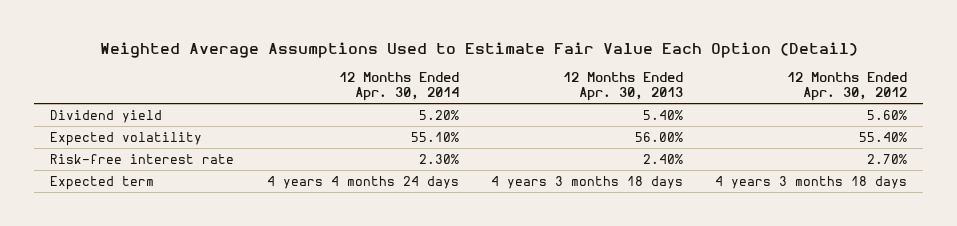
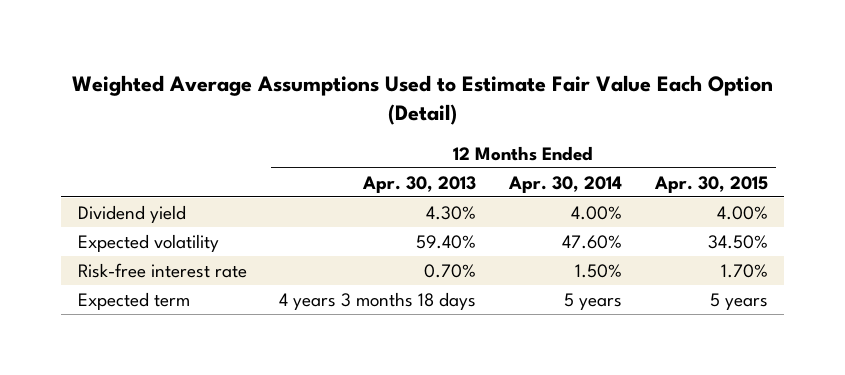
- | 12 Months Ended Apr. 30, 2014 | 12 Months Ended Apr. 30, 2013 | 12 Months Ended Apr. 30, 2012
+ | 12 Months Ended Apr. 30, 2013 | 12 Months Ended Apr. 30, 2014 | 12 Months Ended Apr. 30, 2015
- Dividend yield | 5.20% | 5.40% | 5.60%
- Expected volatility | 55.10% | 56.00% | 55.40%
- Risk-free interest rate | 2.30% | 2.40% | 2.70%
- Expected term | 4 years 4 months 24 days | 4 years 3 months 18 days | 4 years 3 months 18 days
+ Dividend yield | 4.30% | 4.00% | 4.00%
+ Expected volatility | 59.40% | 47.60% | 34.50%
+ Risk-free interest rate | 0.70% | 1.50% | 1.70%
+ Expected term | 4 years 3 months 18 days | 5 years | 5 years

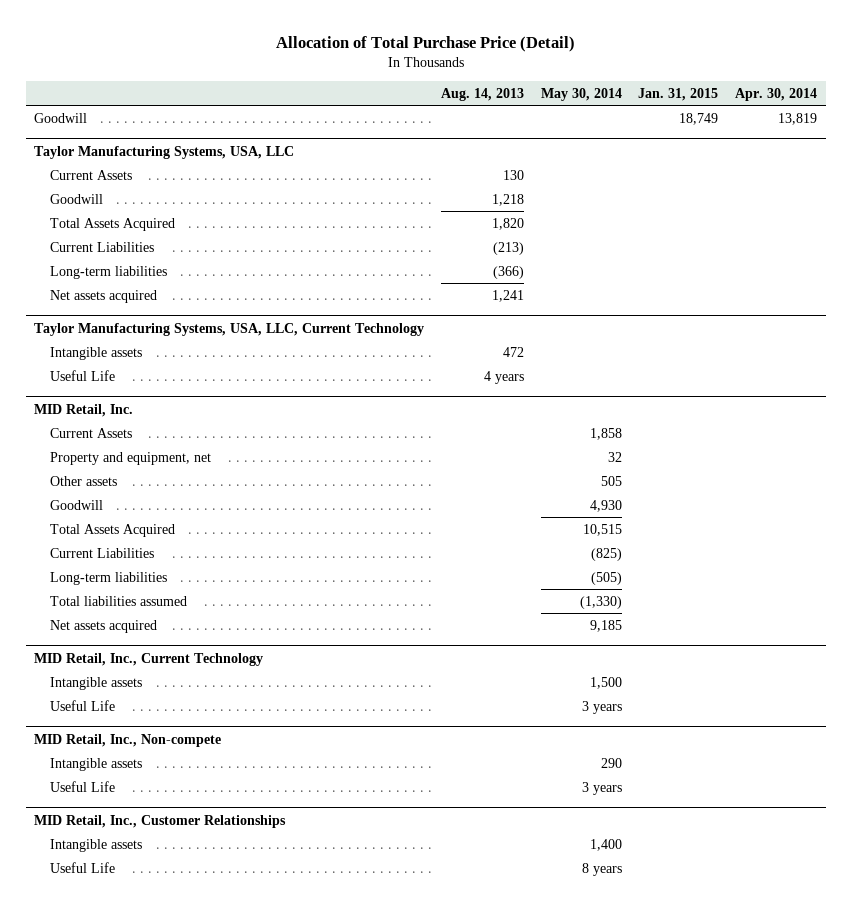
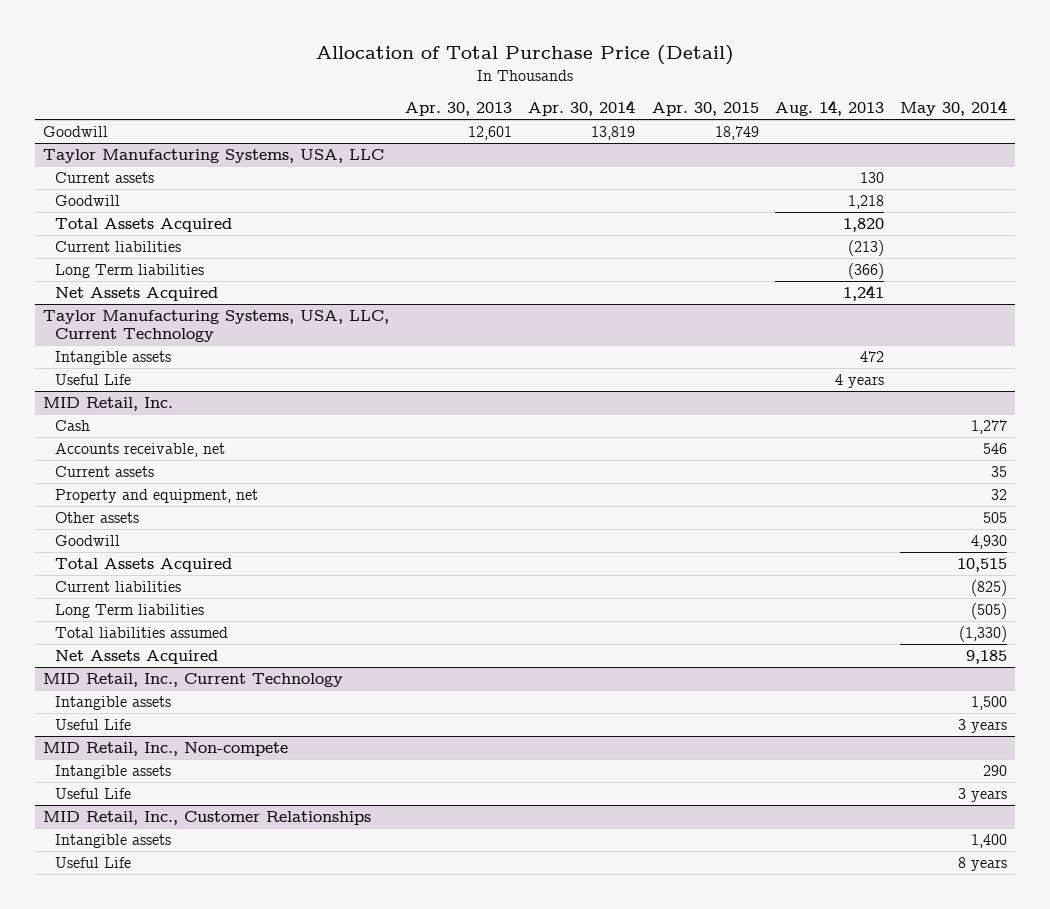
- | Aug. 14, 2013 | May 30, 2014 | Jan. 31, 2015 | Apr. 30, 2014
+ | Apr. 30, 2013 | Apr. 30, 2014 | Apr. 30, 2015 | Aug. 14, 2013 | May 30, 2014
@ Taylor Manufacturing Systems, USA, LLC
- Current Assets | 130 | | |
+ Current assets | | | | 130 |
- Current Liabilities | (213) | | |
- Long-term liabilities | (366) | | |
- Net assets acquired | 1,241 | | |
+ Current liabilities | | | | (213) |
+ Long Term liabilities | | | | (366) |
+ Net Assets Acquired | | | | 1,241 |
@ MID Retail, Inc.
- Current Assets | | 1,858 | |
+ Cash | | | | | 1,277
+ Accounts receivable, net | | | | | 546
+ Current assets | | | | | 35
- Current Liabilities | | (825) | |
- Long-term liabilities | | (505) | |
+ Current liabilities | | | | | (825)
+ Long Term liabilities | | | | | (505)
- Net assets acquired | | 9,185 | |
+ Net Assets Acquired | | | | | 9,185

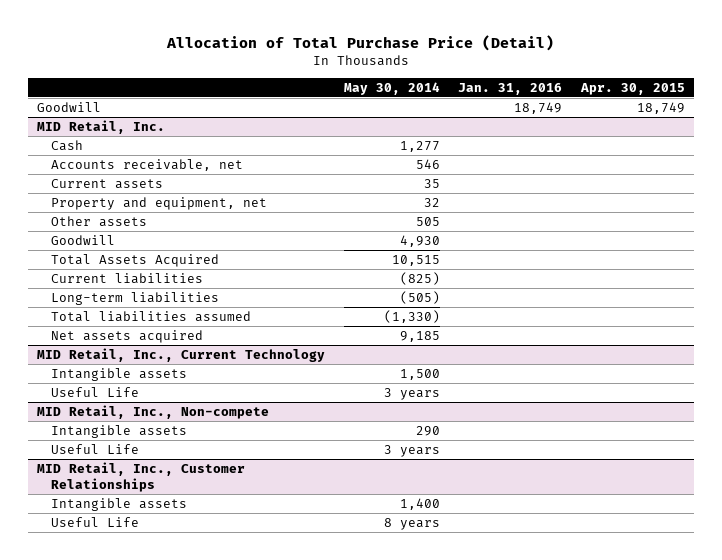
- | Apr. 30, 2013 | Apr. 30, 2014 | Apr. 30, 2015 | Aug. 14, 2013 | May 30, 2014
+ | May 30, 2014 | Jan. 31, 2016 | Apr. 30, 2015
- Taylor Manufacturing Systems, USA, LLC
- Current assets | | | | 130 |
- Goodwill | | | | 1,218 |
- Total Assets Acquired | | | | 1,820 |
- Current liabilities | | | | (213) |
- Long Term liabilities | | | | (366) |
- Net Assets Acquired | | | | 1,241 |
- Taylor Manufacturing Systems, USA, LLC, Current Technology
- Intangible assets | | | | 472 |
- Useful Life | | | | 4 years |
@ MID Retail, Inc.
- Long Term liabilities | | | | | (505)
+ Long-term liabilities | (505) | |
- Net Assets Acquired | | | | | 9,185
+ Net assets acquired | 9,185 | |

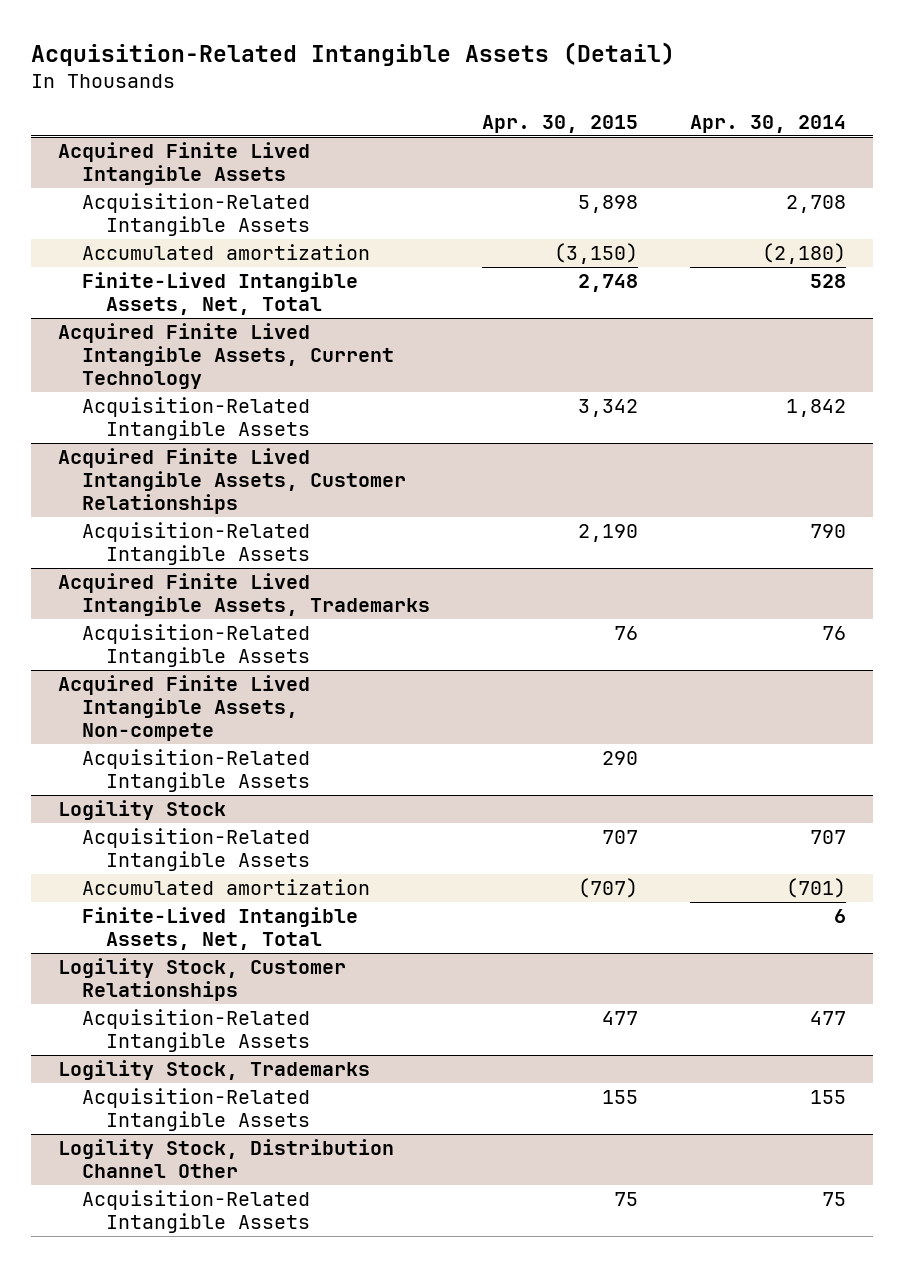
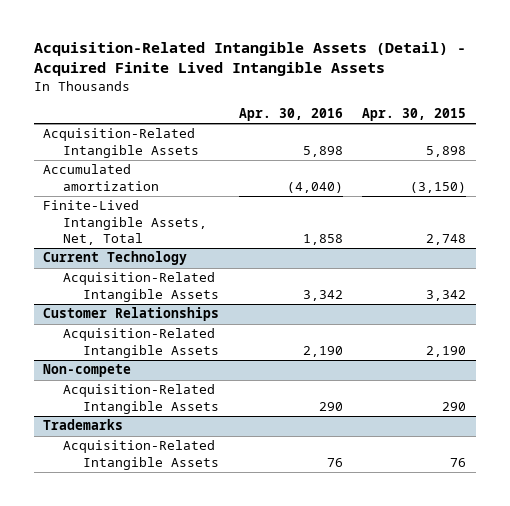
- Acquisition-Related Intangible Assets (Detail)
+ Acquisition-Related Intangible Assets (Detail) - Acquired Finite Lived Intangible Assets
- | Apr. 30, 2015 | Apr. 30, 2014
+ | Apr. 30, 2016 | Apr. 30, 2015
- Acquired Finite Lived Intangible Assets
- Acquired Finite Lived Intangible Assets, Current Technology
+ Current Technology
- Acquired Finite Lived Intangible Assets, Customer Relationships
+ Customer Relationships
- Acquired Finite Lived Intangible Assets, Trademarks
- Acquisition-Related Intangible Assets | 76 | 76
- Acquired Finite Lived Intangible Assets, Non-compete
+ Non-compete
- Logility Stock
- Acquisition-Related Intangible Assets | 707 | 707
- Accumulated amortization | (707) | (701)
- Finite-Lived Intangible Assets, Net, Total | | 6
- Logility Stock, Customer Relationships
- Acquisition-Related Intangible Assets | 477 | 477
- Logility Stock, Trademarks
- Acquisition-Related Intangible Assets | 155 | 155
- Logility Stock, Distribution Channel Other
- Acquisition-Related Intangible Assets | 75 | 75
+ Trademarks
+ Acquisition-Related Intangible Assets | 76 | 76

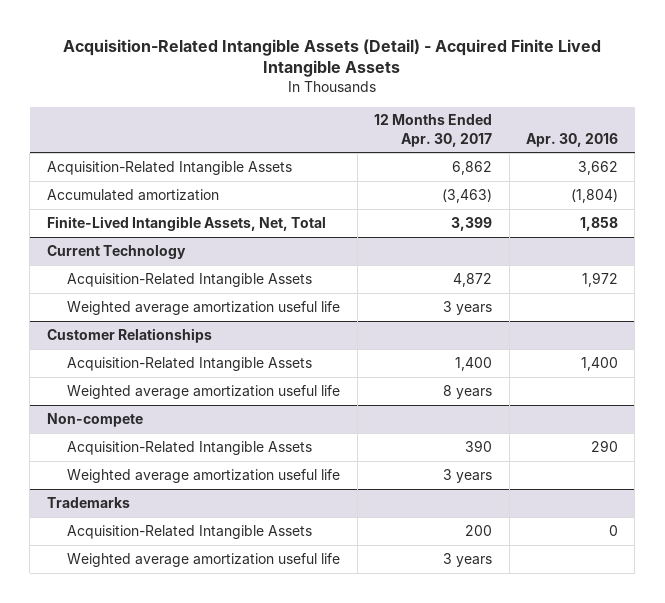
- | Apr. 30, 2016 | Apr. 30, 2015
+ | 12 Months Ended Apr. 30, 2017 | Apr. 30, 2016
- Acquisition-Related Intangible Assets | 5,898 | 5,898
- Accumulated amortization | (4,040) | (3,150)
+ Acquisition-Related Intangible Assets | 6,862 | 3,662
+ Accumulated amortization | (3,463) | (1,804)
@ Current Technology
- Acquisition-Related Intangible Assets | 3,342 | 3,342
+ Acquisition-Related Intangible Assets | 4,872 | 1,972
+ Weighted average amortization useful life | 3 years |
@ Customer Relationships
- Acquisition-Related Intangible Assets | 2,190 | 2,190
+ Acquisition-Related Intangible Assets | 1,400 | 1,400
+ Weighted average amortization useful life | 8 years |
@ Non-compete
+ Weighted average amortization useful life | 3 years |
@ Trademarks
- Acquisition-Related Intangible Assets | 76 | 76
+ Acquisition-Related Intangible Assets | 200 | 0
+ Weighted average amortization useful life | 3 years |

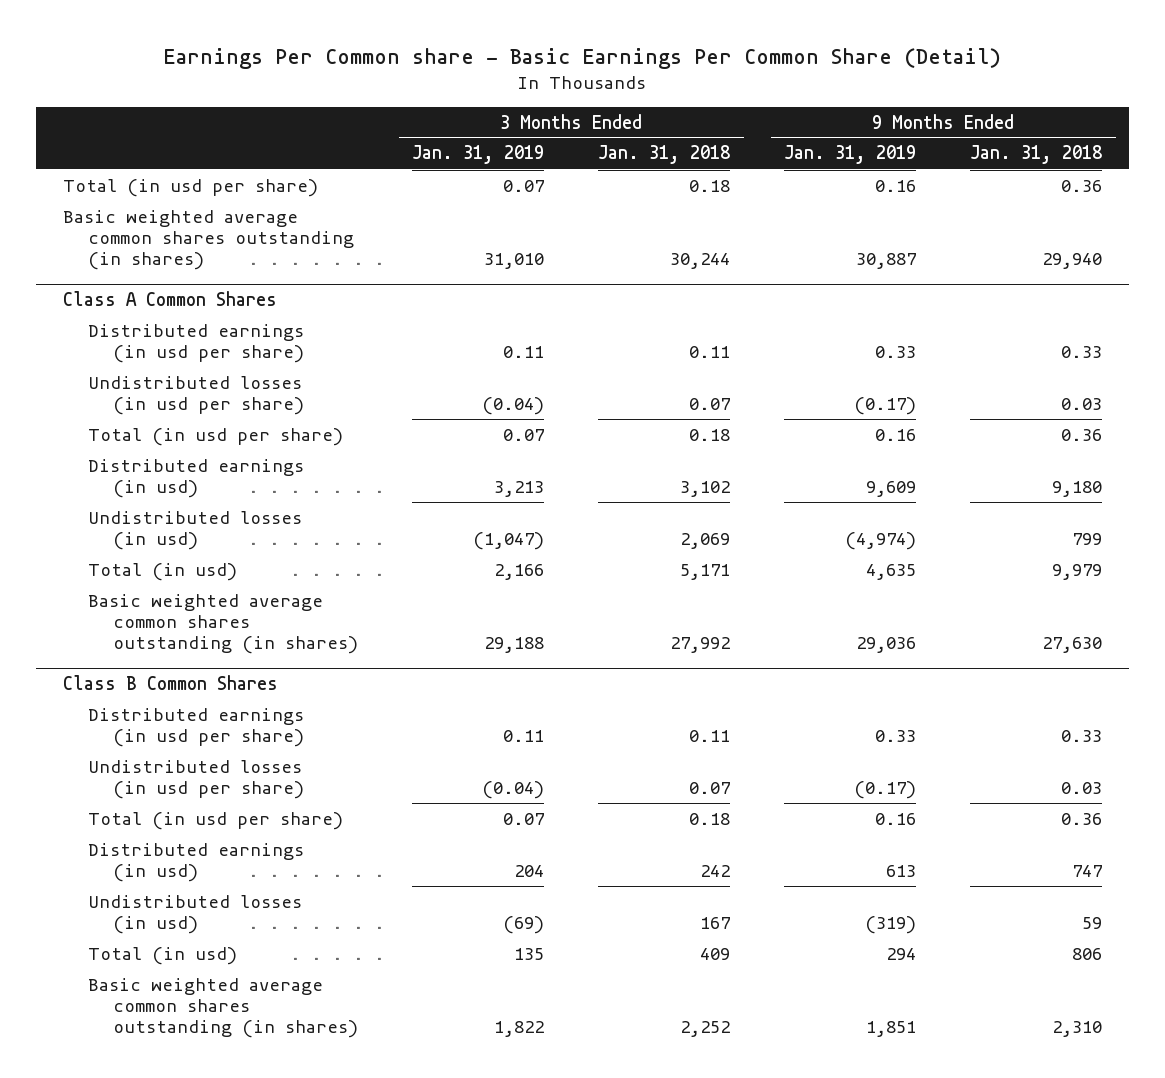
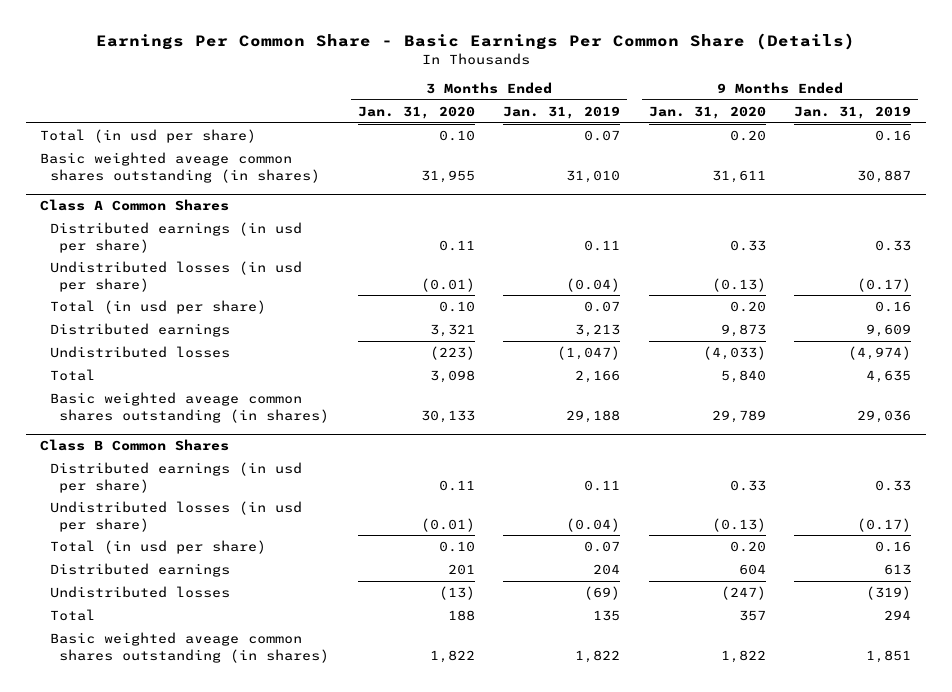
- Earnings Per Common share - Basic Earnings Per Common Share (Detail)
+ Earnings Per Common Share - Basic Earnings Per Common Share (Details)
- | 3 Months Ended Jan. 31, 2019 | 3 Months Ended Jan. 31, 2018 | 9 Months Ended Jan. 31, 2019 | 9 Months Ended Jan. 31, 2018
+ | 3 Months Ended Jan. 31, 2020 | 3 Months Ended Jan. 31, 2019 | 9 Months Ended Jan. 31, 2020 | 9 Months Ended Jan. 31, 2019
- Basic weighted average common shares outstanding (in shares) | 31,010 | 30,244 | 30,887 | 29,940
+ Basic weighted aveage common shares outstanding (in shares) | 31,955 | 31,010 | 31,611 | 30,887
@ Class A Common Shares
- Distributed earnings (in usd) | 3,213 | 3,102 | 9,609 | 9,180
- Undistributed losses (in usd) | (1,047) | 2,069 | (4,974) | 799
- Total (in usd) | 2,166 | 5,171 | 4,635 | 9,979
- Basic weighted average common shares outstanding (in shares) | 29,188 | 27,992 | 29,036 | 27,630
+ Distributed earnings | 3,321 | 3,213 | 9,873 | 9,609
+ Undistributed losses | (223) | (1,047) | (4,033) | (4,974)
+ Total | 3,098 | 2,166 | 5,840 | 4,635
+ Basic weighted aveage common shares outstanding (in shares) | 30,133 | 29,188 | 29,789 | 29,036
@ Class B Common Shares
- Distributed earnings (in usd) | 204 | 242 | 613 | 747
- Undistributed losses (in usd) | (69) | 167 | (319) | 59
- Total (in usd) | 135 | 409 | 294 | 806
- Basic weighted average common shares outstanding (in shares) | 1,822 | 2,252 | 1,851 | 2,310
+ Distributed earnings | 201 | 204 | 604 | 613
+ Undistributed losses | (13) | (69) | (247) | (319)
+ Total | 188 | 135 | 357 | 294
+ Basic weighted aveage common shares outstanding (in shares) | 1,822 | 1,822 | 1,822 | 1,851

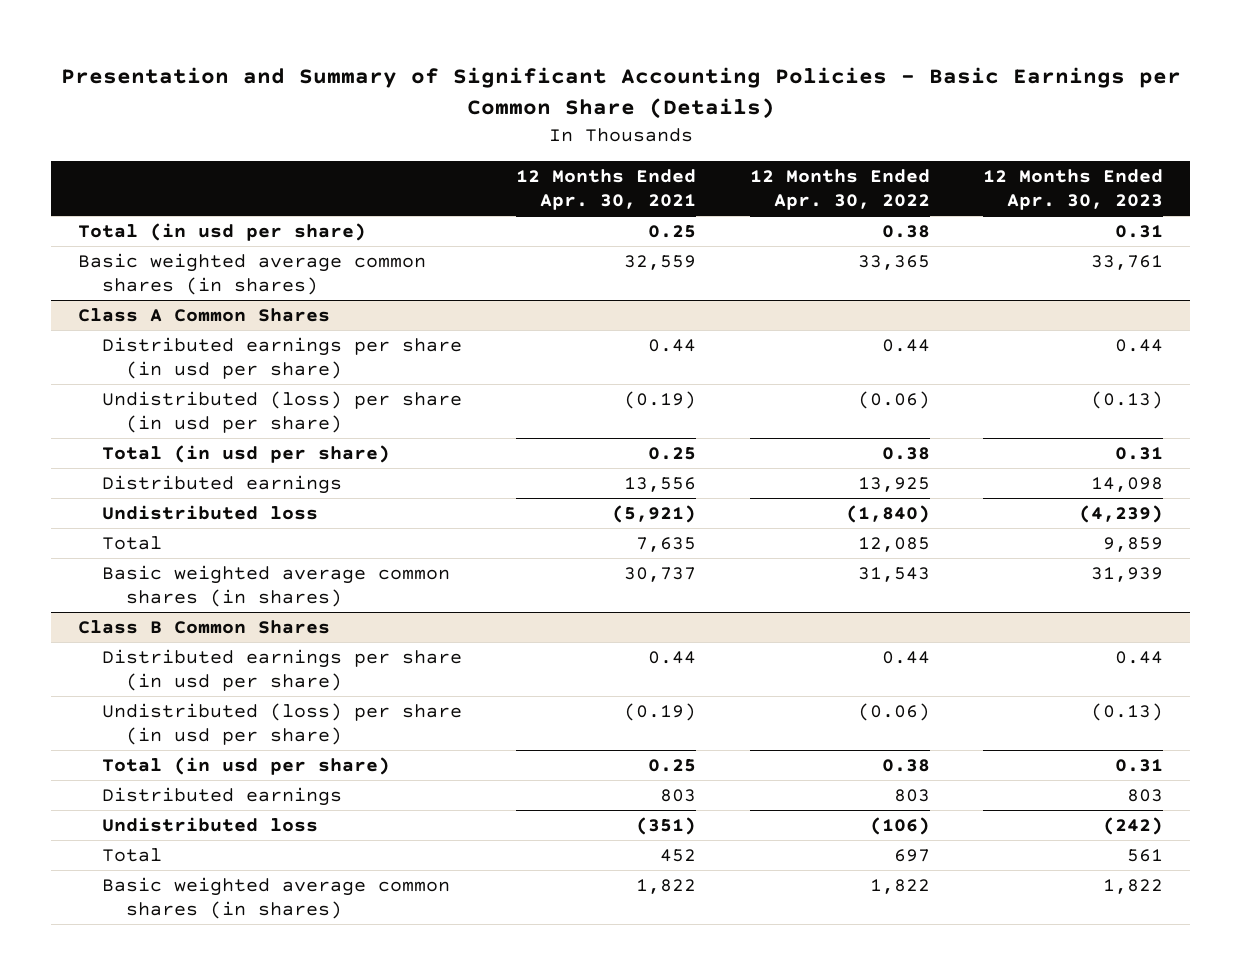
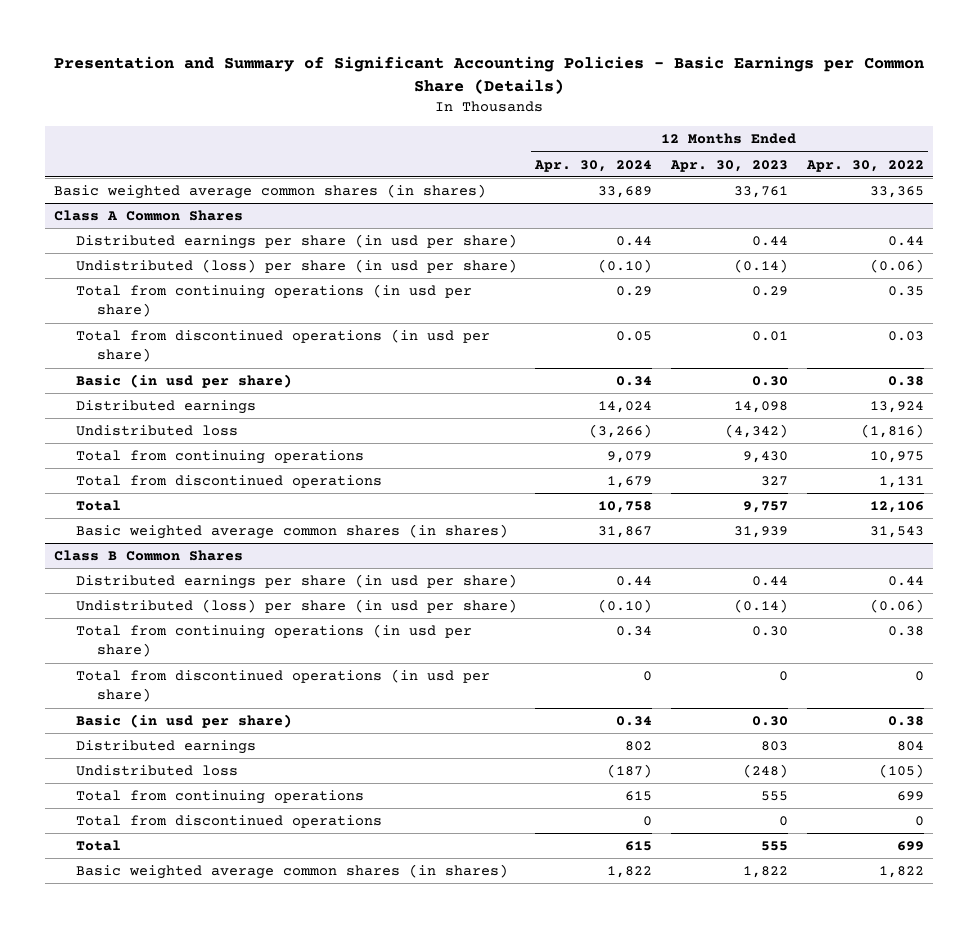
- | 12 Months Ended Apr. 30, 2021 | 12 Months Ended Apr. 30, 2022 | 12 Months Ended Apr. 30, 2023
+ | 12 Months Ended Apr. 30, 2024 | 12 Months Ended Apr. 30, 2023 | 12 Months Ended Apr. 30, 2022
- Total (in usd per share) | 0.25 | 0.38 | 0.31
@ Class A Common Shares
- Undistributed (loss) per share (in usd per share) | (0.19) | (0.06) | (0.13)
- Total (in usd per share) | 0.25 | 0.38 | 0.31
- Distributed earnings | 13,556 | 13,925 | 14,098
- Undistributed loss | (5,921) | (1,840) | (4,239)
- Total | 7,635 | 12,085 | 9,859
+ Undistributed (loss) per share (in usd per share) | (0.10) | (0.14) | (0.06)
+ Total from continuing operations (in usd per share) | 0.29 | 0.29 | 0.35
+ Total from discontinued operations (in usd per share) | 0.05 | 0.01 | 0.03
+ Basic (in usd per share) | 0.34 | 0.30 | 0.38
+ Distributed earnings | 14,024 | 14,098 | 13,924
+ Undistributed loss | (3,266) | (4,342) | (1,816)
+ Total from continuing operations | 9,079 | 9,430 | 10,975
+ Total from discontinued operations | 1,679 | 327 | 1,131
+ Total | 10,758 | 9,757 | 12,106
@ Class B Common Shares
- Undistributed (loss) per share (in usd per share) | (0.19) | (0.06) | (0.13)
- Total (in usd per share) | 0.25 | 0.38 | 0.31
- Distributed earnings | 803 | 803 | 803
- Undistributed loss | (351) | (106) | (242)
- Total | 452 | 697 | 561
+ Undistributed (loss) per share (in usd per share) | (0.10) | (0.14) | (0.06)
+ Total from continuing operations (in usd per share) | 0.34 | 0.30 | 0.38
+ Total from discontinued operations (in usd per share) | 0 | 0 | 0
+ Basic (in usd per share) | 0.34 | 0.30 | 0.38
+ Distributed earnings | 802 | 803 | 804
+ Undistributed loss | (187) | (248) | (105)
+ Total from continuing operations | 615 | 555 | 699
+ Total from discontinued operations | 0 | 0 | 0
+ Total | 615 | 555 | 699

